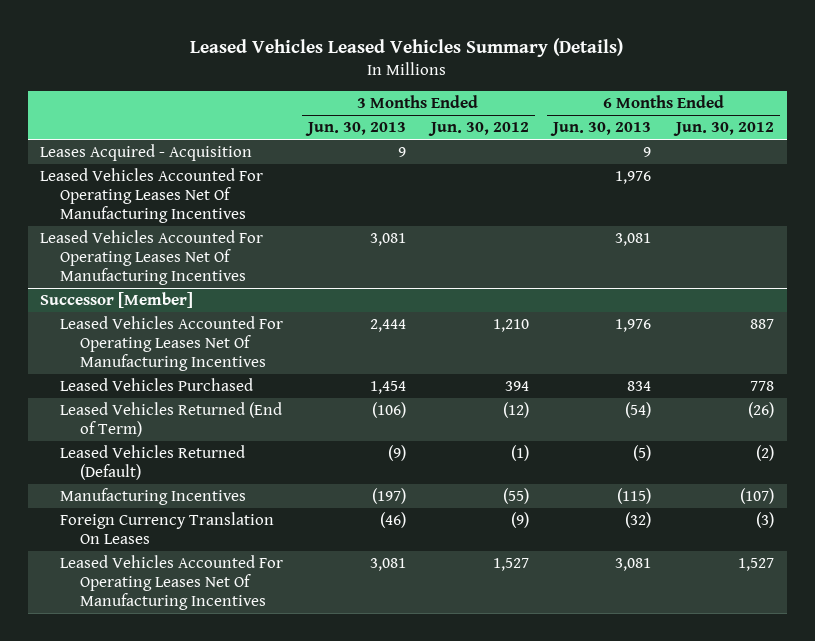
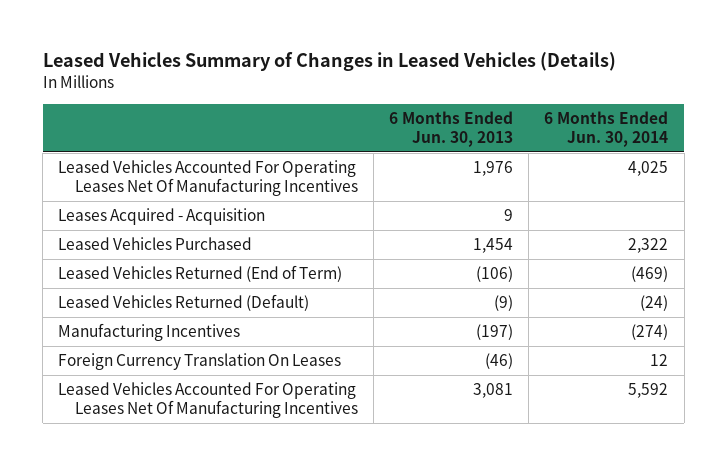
- Leased Vehicles Leased Vehicles Summary (Details)
+ Leased Vehicles Summary of Changes in Leased Vehicles (Details)
- | 3 Months Ended Jun. 30, 2013 | 3 Months Ended Jun. 30, 2012 | 6 Months Ended Jun. 30, 2013 | 6 Months Ended Jun. 30, 2012
+ | 6 Months Ended Jun. 30, 2013 | 6 Months Ended Jun. 30, 2014
- Leased Vehicles Accounted For Operating Leases Net Of Manufacturing Incentives | 3,081 | | 3,081 |
- Successor [Member]
- Leased Vehicles Accounted For Operating Leases Net Of Manufacturing Incentives | 2,444 | 1,210 | 1,976 | 887
- Leased Vehicles Purchased | 1,454 | 394 | 834 | 778
- Leased Vehicles Returned (End of Term) | (106) | (12) | (54) | (26)
- Leased Vehicles Returned (Default) | (9) | (1) | (5) | (2)
- Manufacturing Incentives | (197) | (55) | (115) | (107)
- Foreign Currency Translation On Leases | (46) | (9) | (32) | (3)
moved down: Leases Acquired - Acquisition | 9 |
+ Leased Vehicles Purchased | 1,454 | 2,322
+ Leased Vehicles Returned (End of Term) | (106) | (469)
+ Leased Vehicles Returned (Default) | (9) | (24)
+ Manufacturing Incentives | (197) | (274)
+ Foreign Currency Translation On Leases | (46) | 12

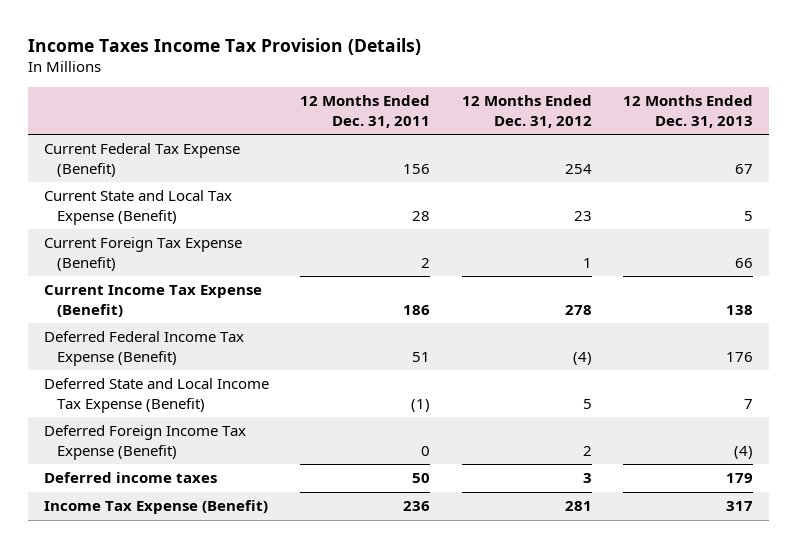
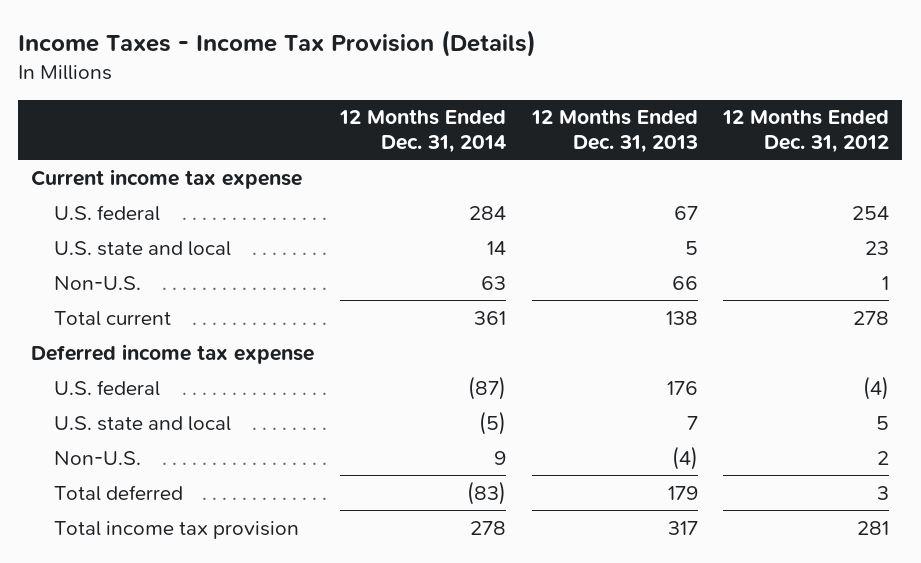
- Income Taxes Income Tax Provision (Details)
+ Income Taxes - Income Tax Provision (Details)
- | 12 Months Ended Dec. 31, 2011 | 12 Months Ended Dec. 31, 2012 | 12 Months Ended Dec. 31, 2013
+ | 12 Months Ended Dec. 31, 2014 | 12 Months Ended Dec. 31, 2013 | 12 Months Ended Dec. 31, 2012
- Current Federal Tax Expense (Benefit) | 156 | 254 | 67
- Current State and Local Tax Expense (Benefit) | 28 | 23 | 5
- Current Foreign Tax Expense (Benefit) | 2 | 1 | 66
- Current Income Tax Expense (Benefit) | 186 | 278 | 138
- Deferred Federal Income Tax Expense (Benefit) | 51 | (4) | 176
- Deferred State and Local Income Tax Expense (Benefit) | (1) | 5 | 7
- Deferred Foreign Income Tax Expense (Benefit) | 0 | 2 | (4)
- Deferred income taxes | 50 | 3 | 179
- Income Tax Expense (Benefit) | 236 | 281 | 317
+ Current income tax expense
+ U.S. federal | 284 | 67 | 254
+ U.S. state and local | 14 | 5 | 23
+ Non-U.S. | 63 | 66 | 1
+ Total current | 361 | 138 | 278
+ Deferred income tax expense
+ U.S. federal | (87) | 176 | (4)
+ U.S. state and local | (5) | 7 | 5
+ Non-U.S. | 9 | (4) | 2
+ Total deferred | (83) | 179 | 3
+ Total income tax provision | 278 | 317 | 281

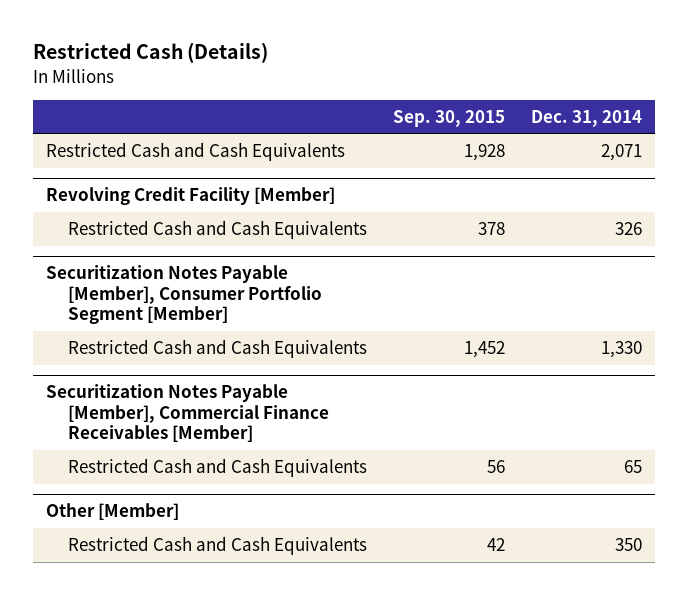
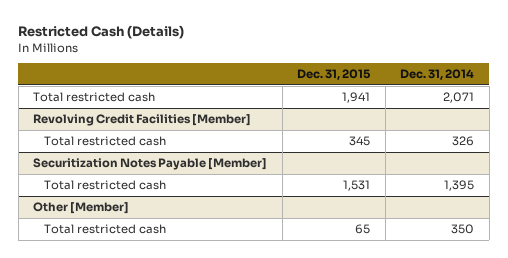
- | Sep. 30, 2015 | Dec. 31, 2014
+ | Dec. 31, 2015 | Dec. 31, 2014
- Restricted Cash and Cash Equivalents | 1,928 | 2,071
- Revolving Credit Facility [Member]
- Restricted Cash and Cash Equivalents | 378 | 326
- Securitization Notes Payable [Member], Consumer Portfolio Segment [Member]
- Restricted Cash and Cash Equivalents | 1,452 | 1,330
- Securitization Notes Payable [Member], Commercial Finance Receivables [Member]
- Restricted Cash and Cash Equivalents | 56 | 65
+ Total restricted cash | 1,941 | 2,071
+ Revolving Credit Facilities [Member]
+ Total restricted cash | 345 | 326
+ Securitization Notes Payable [Member]
+ Total restricted cash | 1,531 | 1,395
@ Other [Member]
- Restricted Cash and Cash Equivalents | 42 | 350
+ Total restricted cash | 65 | 350

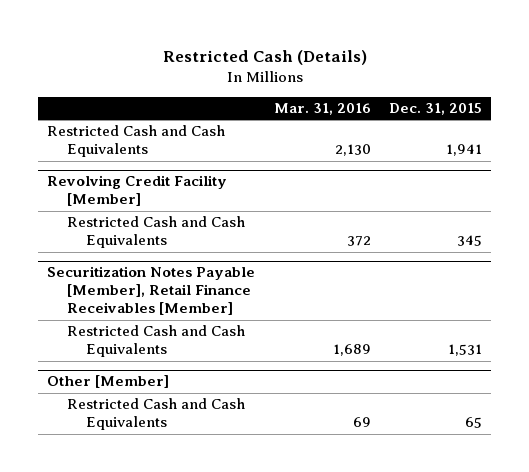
- | Dec. 31, 2015 | Dec. 31, 2014
+ | Mar. 31, 2016 | Dec. 31, 2015
- Total restricted cash | 1,941 | 2,071
- Revolving Credit Facilities [Member]
- Total restricted cash | 345 | 326
- Securitization Notes Payable [Member]
- Total restricted cash | 1,531 | 1,395
+ Restricted Cash and Cash Equivalents | 2,130 | 1,941
+ Revolving Credit Facility [Member]
+ Restricted Cash and Cash Equivalents | 372 | 345
+ Securitization Notes Payable [Member], Retail Finance Receivables [Member]
+ Restricted Cash and Cash Equivalents | 1,689 | 1,531
@ Other [Member]
- Total restricted cash | 65 | 350
+ Restricted Cash and Cash Equivalents | 69 | 65

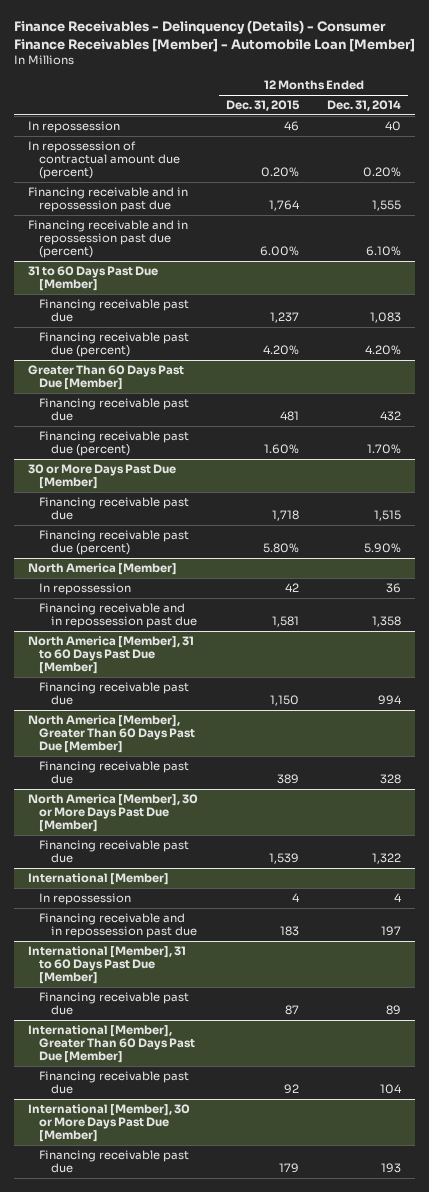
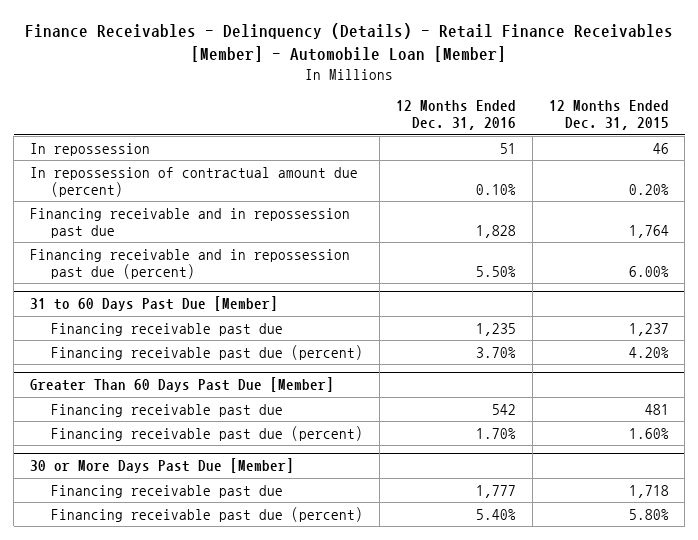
- Finance Receivables - Delinquency (Details) - Consumer Finance Receivables [Member] - Automobile Loan [Member]
+ Finance Receivables - Delinquency (Details) - Retail Finance Receivables [Member] - Automobile Loan [Member]
- | 12 Months Ended Dec. 31, 2015 | 12 Months Ended Dec. 31, 2014
+ | 12 Months Ended Dec. 31, 2016 | 12 Months Ended Dec. 31, 2015
- North America [Member]
- In repossession | 42 | 36
- Financing receivable and in repossession past due | 1,581 | 1,358
- North America [Member], 31 to 60 Days Past Due [Member]
- Financing receivable past due | 1,150 | 994
- North America [Member], Greater Than 60 Days Past Due [Member]
- Financing receivable past due | 389 | 328
- North America [Member], 30 or More Days Past Due [Member]
- Financing receivable past due | 1,539 | 1,322
- International [Member]
- In repossession | 4 | 4
- Financing receivable and in repossession past due | 183 | 197
- International [Member], 31 to 60 Days Past Due [Member]
- Financing receivable past due | 87 | 89
- International [Member], Greater Than 60 Days Past Due [Member]
- Financing receivable past due | 92 | 104
- International [Member], 30 or More Days Past Due [Member]
- Financing receivable past due | 179 | 193

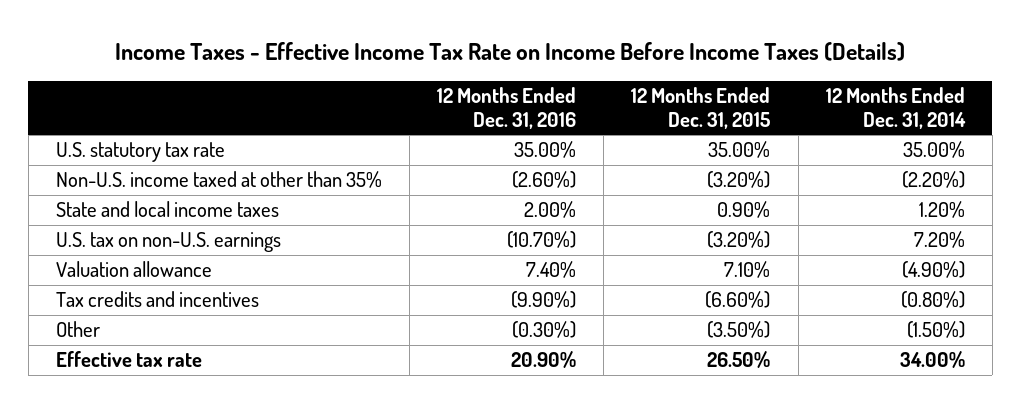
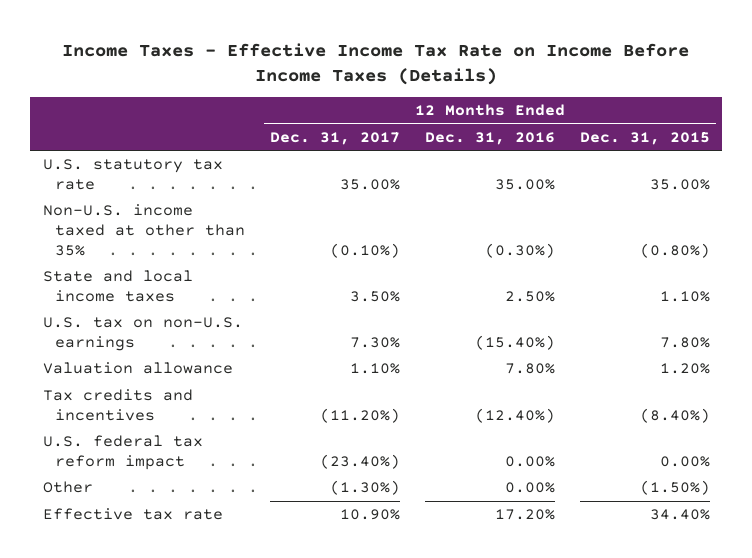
- | 12 Months Ended Dec. 31, 2016 | 12 Months Ended Dec. 31, 2015 | 12 Months Ended Dec. 31, 2014
+ | 12 Months Ended Dec. 31, 2017 | 12 Months Ended Dec. 31, 2016 | 12 Months Ended Dec. 31, 2015
- Non-U.S. income taxed at other than 35% | (2.60%) | (3.20%) | (2.20%)
- State and local income taxes | 2.00% | 0.90% | 1.20%
- U.S. tax on non-U.S. earnings | (10.70%) | (3.20%) | 7.20%
- Valuation allowance | 7.40% | 7.10% | (4.90%)
- Tax credits and incentives | (9.90%) | (6.60%) | (0.80%)
- Other | (0.30%) | (3.50%) | (1.50%)
- Effective tax rate | 20.90% | 26.50% | 34.00%
+ Non-U.S. income taxed at other than 35% | (0.10%) | (0.30%) | (0.80%)
+ State and local income taxes | 3.50% | 2.50% | 1.10%
+ U.S. tax on non-U.S. earnings | 7.30% | (15.40%) | 7.80%
+ Valuation allowance | 1.10% | 7.80% | 1.20%
+ Tax credits and incentives | (11.20%) | (12.40%) | (8.40%)
+ U.S. federal tax reform impact | (23.40%) | 0.00% | 0.00%
+ Other | (1.30%) | 0.00% | (1.50%)
+ Effective tax rate | 10.90% | 17.20% | 34.40%

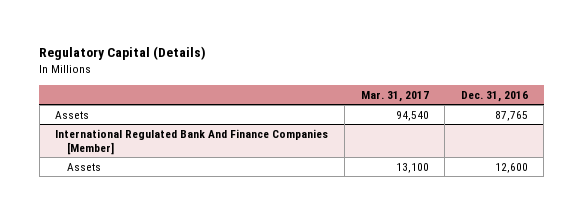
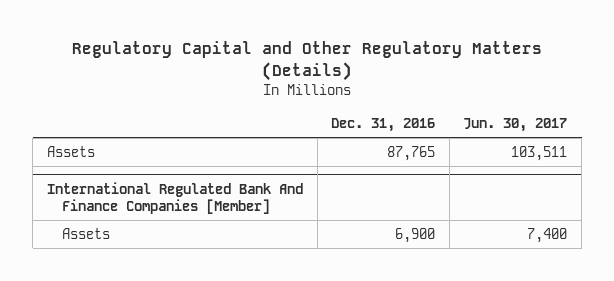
- Regulatory Capital (Details)
+ Regulatory Capital and Other Regulatory Matters (Details)
- | Mar. 31, 2017 | Dec. 31, 2016
+ | Dec. 31, 2016 | Jun. 30, 2017
@ International Regulated Bank And Finance Companies [Member]
- Assets | 13,100 | 12,600
+ Assets | 6,900 | 7,400

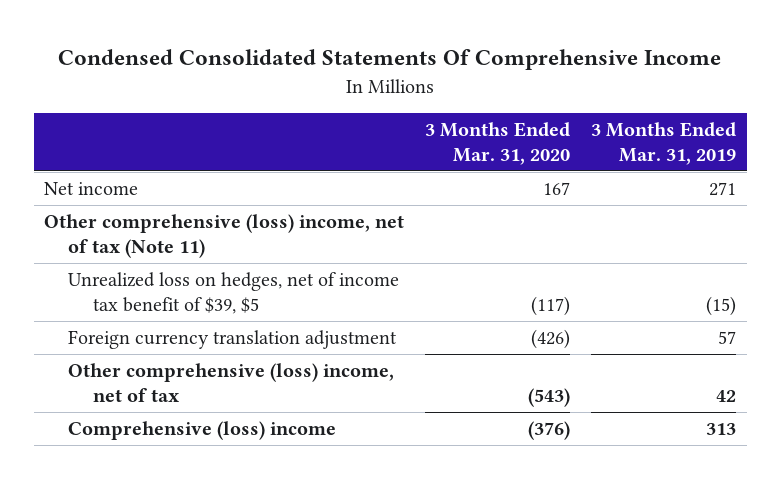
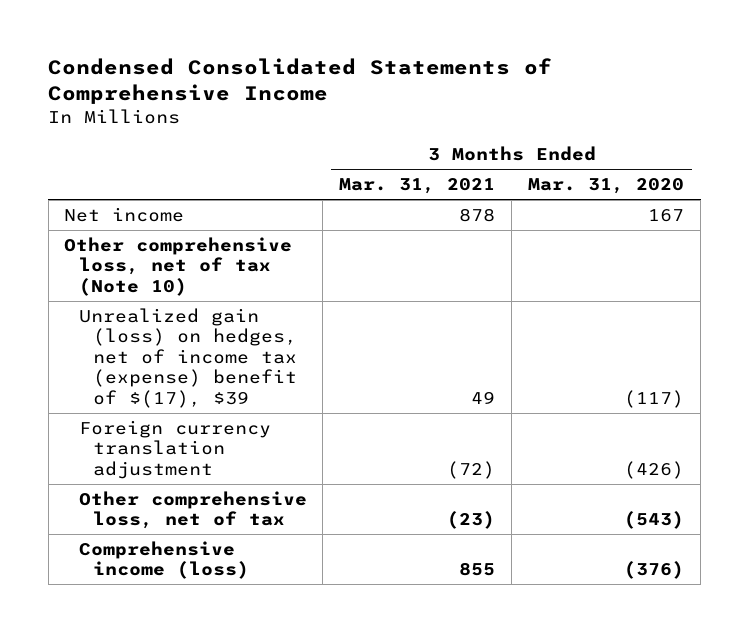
- Condensed Consolidated Statements Of Comprehensive Income
+ Condensed Consolidated Statements of Comprehensive Income
- | 3 Months Ended Mar. 31, 2020 | 3 Months Ended Mar. 31, 2019
+ | 3 Months Ended Mar. 31, 2021 | 3 Months Ended Mar. 31, 2020
- Other comprehensive (loss) income, net of tax (Note 11)
- Unrealized loss on hedges, net of income tax benefit of $39, $5 | (117) | (15)
+ Other comprehensive loss, net of tax (Note 10)
+ Unrealized gain (loss) on hedges, net of income tax (expense) benefit of $(17), $39 | 49 | (117)
- Other comprehensive (loss) income, net of tax | (543) | 42
- Comprehensive (loss) income | (376) | 313
+ Other comprehensive loss, net of tax | (23) | (543)
+ Comprehensive income (loss) | 855 | (376)

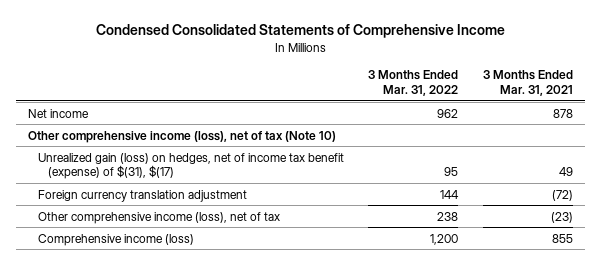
- | 3 Months Ended Mar. 31, 2021 | 3 Months Ended Mar. 31, 2020
+ | 3 Months Ended Mar. 31, 2022 | 3 Months Ended Mar. 31, 2021
- Other comprehensive loss, net of tax (Note 10)
- Unrealized gain (loss) on hedges, net of income tax (expense) benefit of $(17), $39 | 49 | (117)
+ Other comprehensive income (loss), net of tax (Note 10)
+ Unrealized gain (loss) on hedges, net of income tax benefit (expense) of $(31), $(17) | 95 | 49
- Other comprehensive loss, net of tax | (23) | (543)
+ Other comprehensive income (loss), net of tax | 238 | (23)

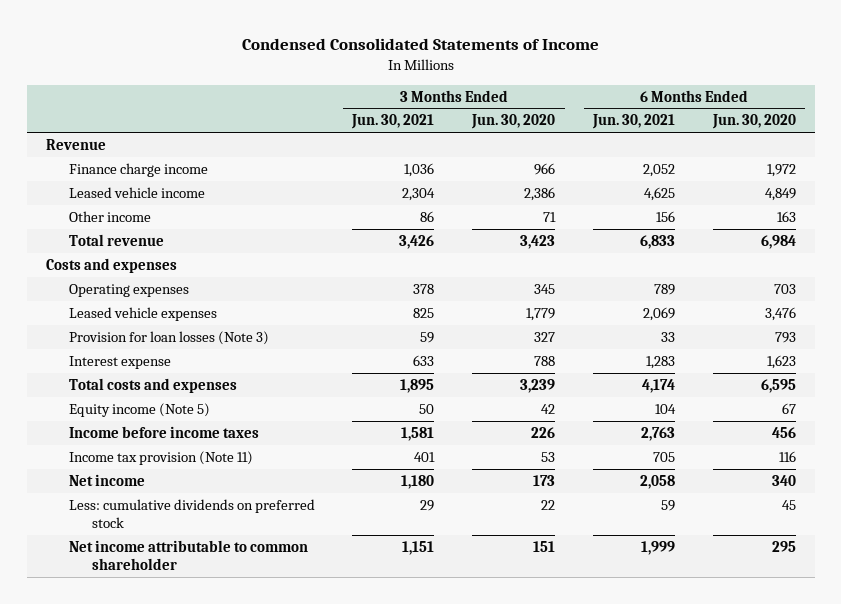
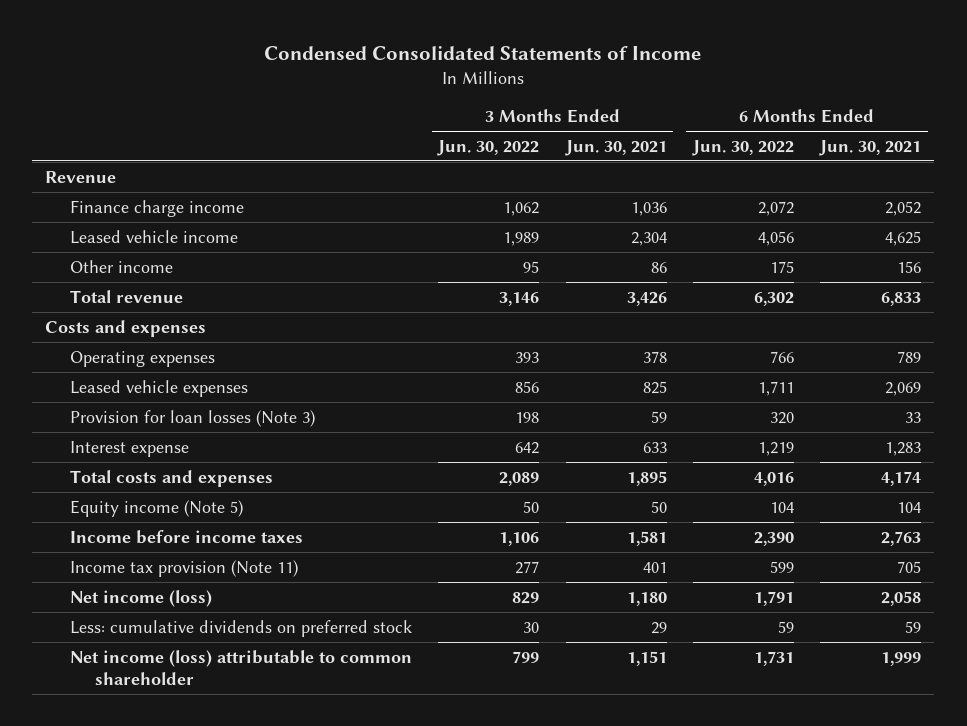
- | 3 Months Ended Jun. 30, 2021 | 3 Months Ended Jun. 30, 2020 | 6 Months Ended Jun. 30, 2021 | 6 Months Ended Jun. 30, 2020
+ | 3 Months Ended Jun. 30, 2022 | 3 Months Ended Jun. 30, 2021 | 6 Months Ended Jun. 30, 2022 | 6 Months Ended Jun. 30, 2021
- Net income | 1,180 | 173 | 2,058 | 340
+ Net income (loss) | 829 | 1,180 | 1,791 | 2,058
- Net income attributable to common shareholder | 1,151 | 151 | 1,999 | 295
+ Net income (loss) attributable to common shareholder | 799 | 1,151 | 1,731 | 1,999

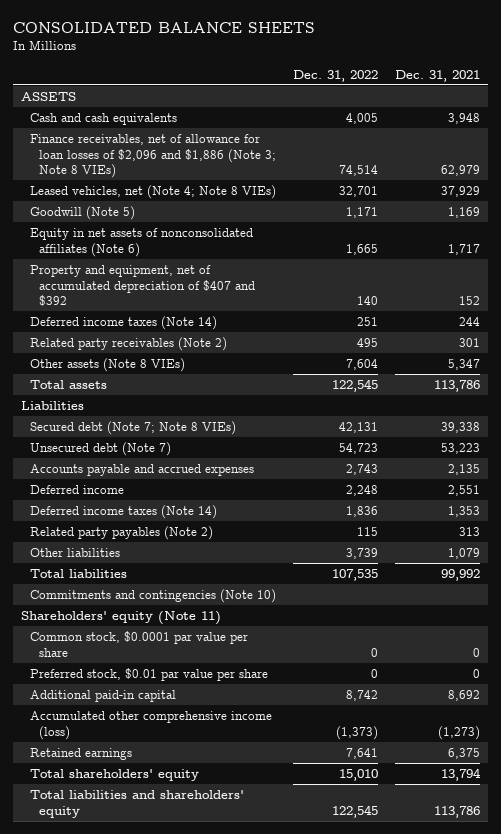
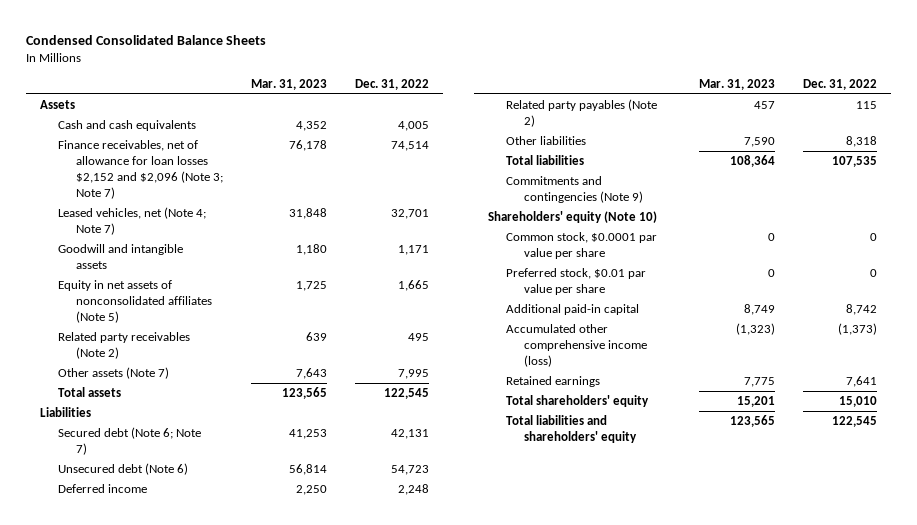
- CONSOLIDATED BALANCE SHEETS
+ Condensed Consolidated Balance Sheets
- | Dec. 31, 2022 | Dec. 31, 2021
+ | Mar. 31, 2023 | Dec. 31, 2022
- ASSETS
+ Assets
- Finance receivables, net of allowance for loan losses of $2,096 and $1,886 (Note 3; Note 8 VIEs) | 74,514 | 62,979
- Leased vehicles, net (Note 4; Note 8 VIEs) | 32,701 | 37,929
- Goodwill (Note 5) | 1,171 | 1,169
- Equity in net assets of nonconsolidated affiliates (Note 6) | 1,665 | 1,717
- Property and equipment, net of accumulated depreciation of $407 and $392 | 140 | 152
- Deferred income taxes (Note 14) | 251 | 244
+ Finance receivables, net of allowance for loan losses $2,152 and $2,096 (Note 3; Note 7) | 76,178 | 74,514
+ Leased vehicles, net (Note 4; Note 7) | 31,848 | 32,701
+ Goodwill and intangible assets | 1,180 | 1,171
+ Equity in net assets of nonconsolidated affiliates (Note 5) | 1,725 | 1,665
- Other assets (Note 8 VIEs) | 7,604 | 5,347
+ Other assets (Note 7) | 7,643 | 7,995
- Secured debt (Note 7; Note 8 VIEs) | 42,131 | 39,338
- Unsecured debt (Note 7) | 54,723 | 53,223
- Accounts payable and accrued expenses | 2,743 | 2,135
+ Secured debt (Note 6; Note 7) | 41,253 | 42,131
+ Unsecured debt (Note 6) | 56,814 | 54,723
- Deferred income taxes (Note 14) | 1,836 | 1,353
- Other liabilities | 3,739 | 1,079
+ Other liabilities | 7,590 | 8,318
- Commitments and contingencies (Note 10)
- Shareholders' equity (Note 11)
+ Commitments and contingencies (Note 9)
+ Shareholders' equity (Note 10)

